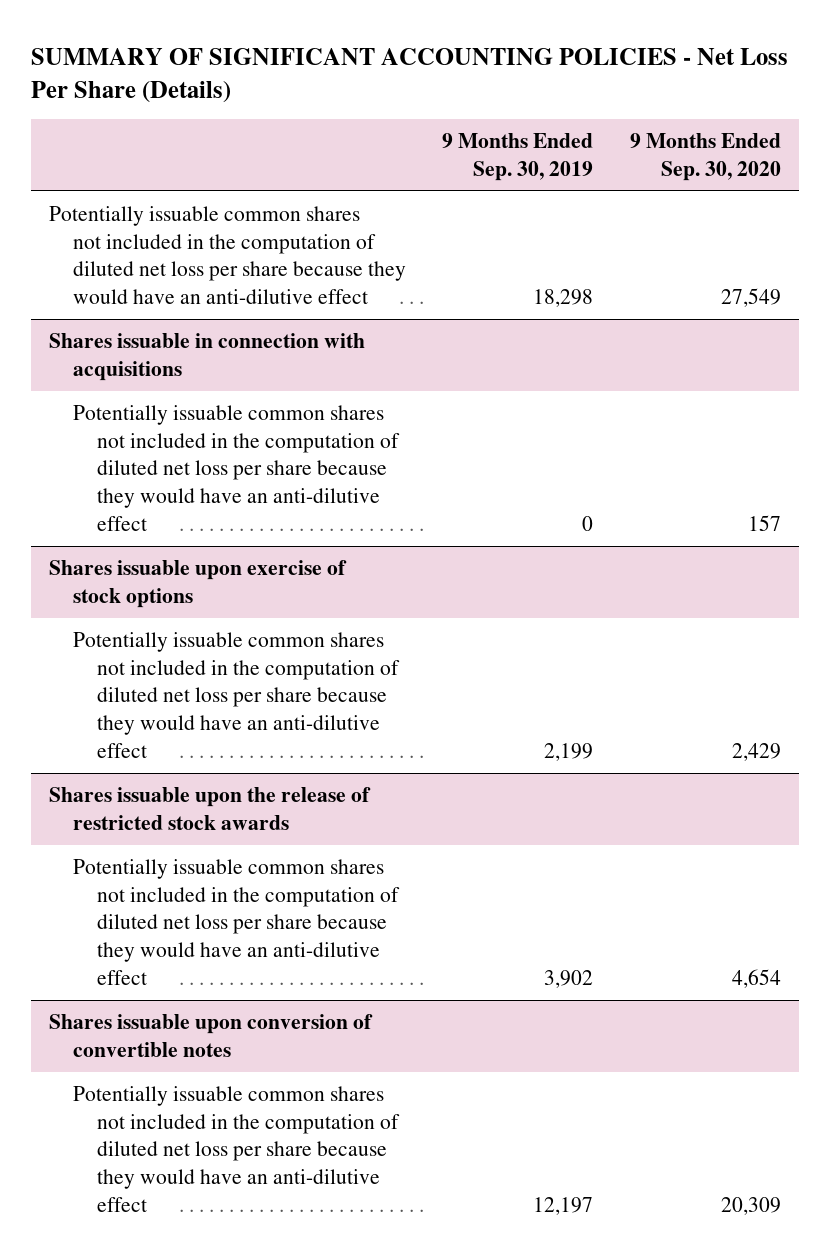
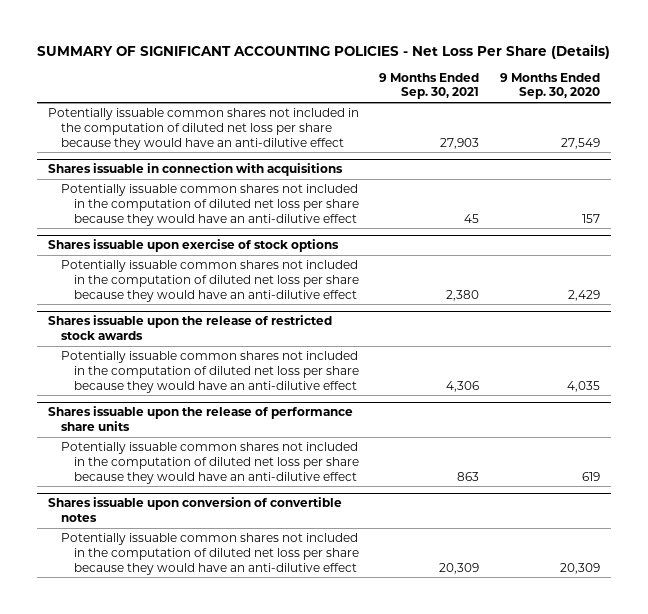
- | 9 Months Ended Sep. 30, 2019 | 9 Months Ended Sep. 30, 2020
+ | 9 Months Ended Sep. 30, 2021 | 9 Months Ended Sep. 30, 2020
@ Shares issuable upon the release of restricted stock awards
- Potentially issuable common shares not included in the computation of diluted net loss per share because they would have an anti-dilutive effect | 3,902 | 4,654
+ Potentially issuable common shares not included in the computation of diluted net loss per share because they would have an anti-dilutive effect | 4,306 | 4,035
+ Shares issuable upon the release of performance share units
+ Potentially issuable common shares not included in the computation of diluted net loss per share because they would have an anti-dilutive effect | 863 | 619

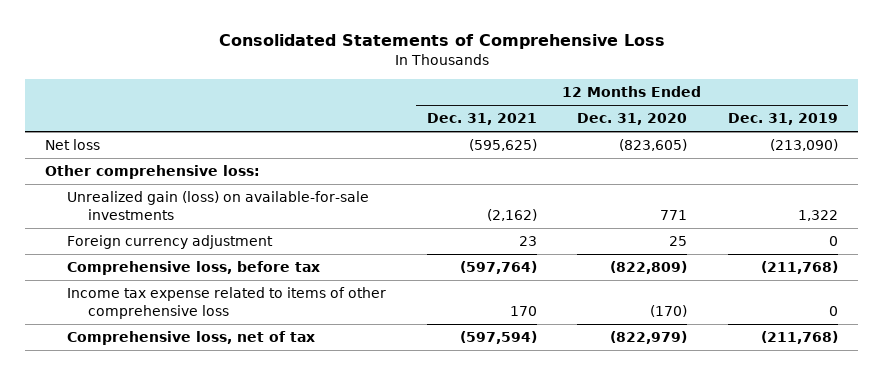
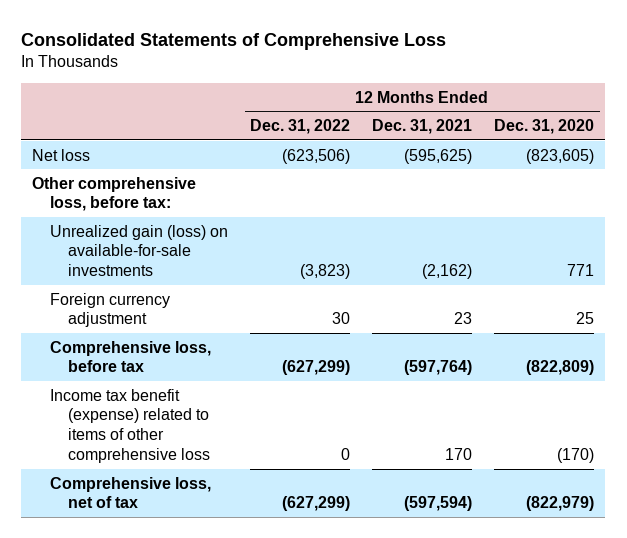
- | 12 Months Ended Dec. 31, 2021 | 12 Months Ended Dec. 31, 2020 | 12 Months Ended Dec. 31, 2019
+ | 12 Months Ended Dec. 31, 2022 | 12 Months Ended Dec. 31, 2021 | 12 Months Ended Dec. 31, 2020
- Other comprehensive loss:
+ Other comprehensive loss, before tax:
- Income tax expense related to items of other comprehensive loss | 170 | (170) | 0
+ Income tax benefit (expense) related to items of other comprehensive loss | 0 | 170 | (170)

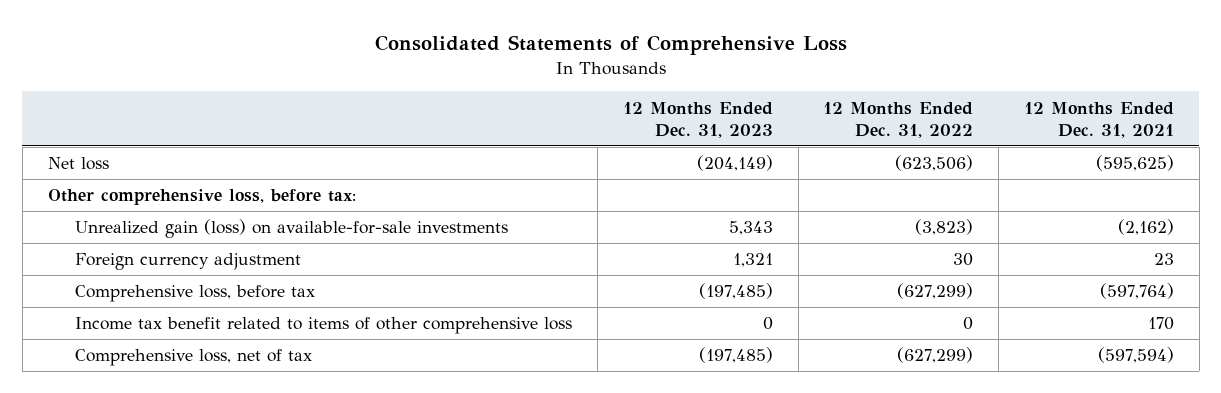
- | 12 Months Ended Dec. 31, 2022 | 12 Months Ended Dec. 31, 2021 | 12 Months Ended Dec. 31, 2020
+ | 12 Months Ended Dec. 31, 2023 | 12 Months Ended Dec. 31, 2022 | 12 Months Ended Dec. 31, 2021
- Income tax benefit (expense) related to items of other comprehensive loss | 0 | 170 | (170)
+ Income tax benefit related to items of other comprehensive loss | 0 | 0 | 170

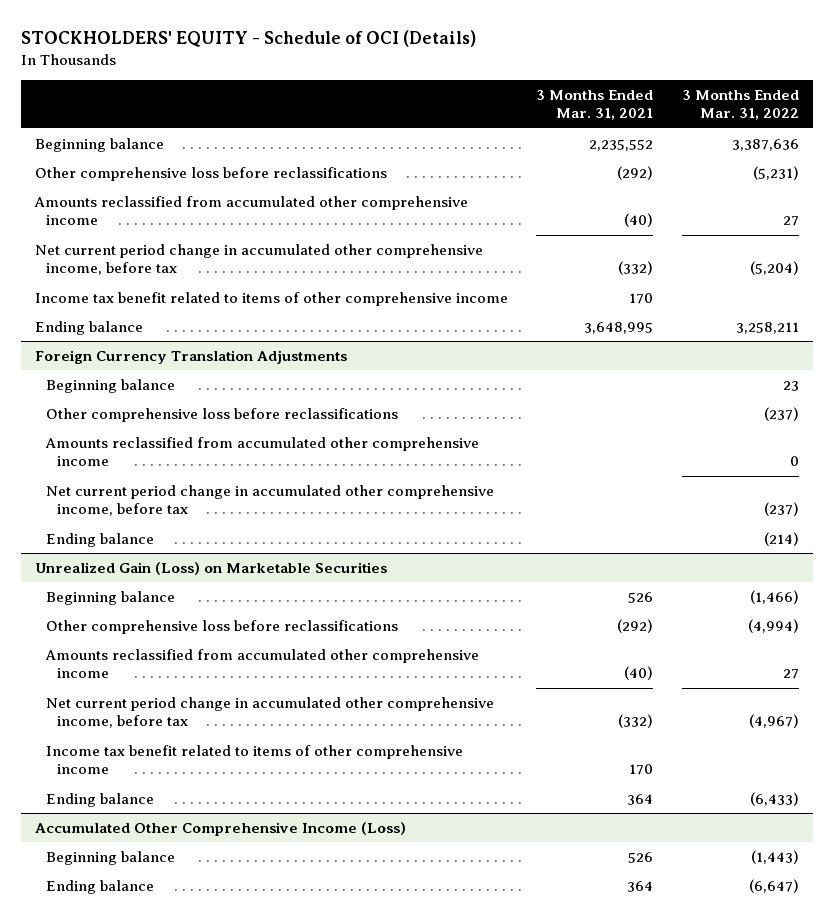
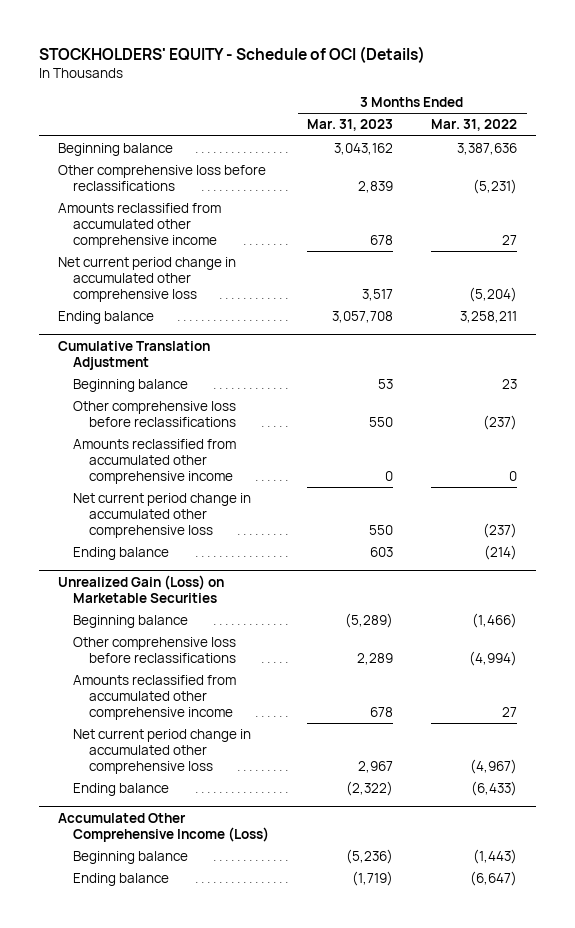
- | 3 Months Ended Mar. 31, 2021 | 3 Months Ended Mar. 31, 2022
+ | 3 Months Ended Mar. 31, 2023 | 3 Months Ended Mar. 31, 2022
- Net current period change in accumulated other comprehensive income, before tax | (332) | (5,204)
- Income tax benefit related to items of other comprehensive income | 170 |
+ Net current period change in accumulated other comprehensive loss | 3,517 | (5,204)
- Foreign Currency Translation Adjustments
+ Cumulative Translation Adjustment
- Net current period change in accumulated other comprehensive income, before tax | | (237)
+ Net current period change in accumulated other comprehensive loss | 550 | (237)
@ Unrealized Gain (Loss) on Marketable Securities
- Net current period change in accumulated other comprehensive income, before tax | (332) | (4,967)
- Income tax benefit related to items of other comprehensive income | 170 |
+ Net current period change in accumulated other comprehensive loss | 2,967 | (4,967)

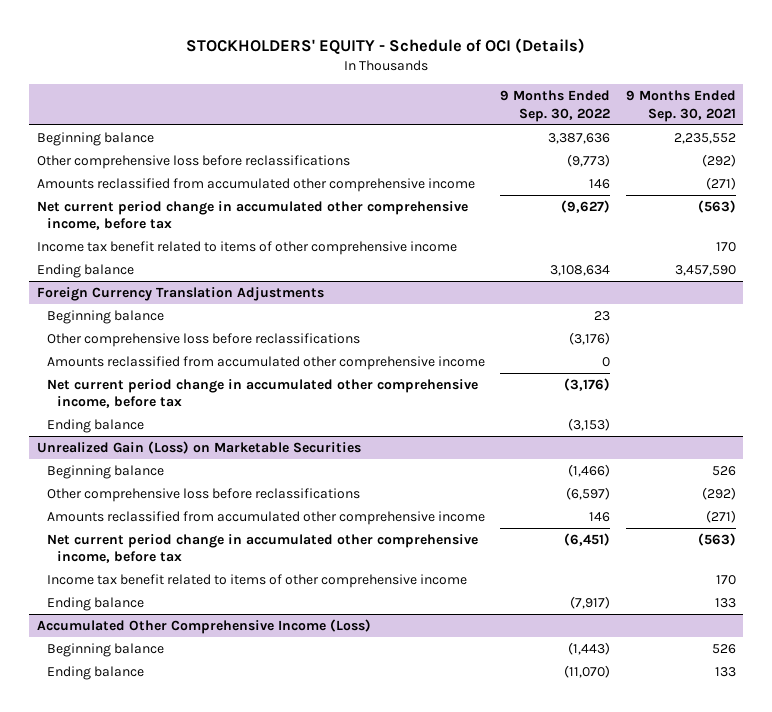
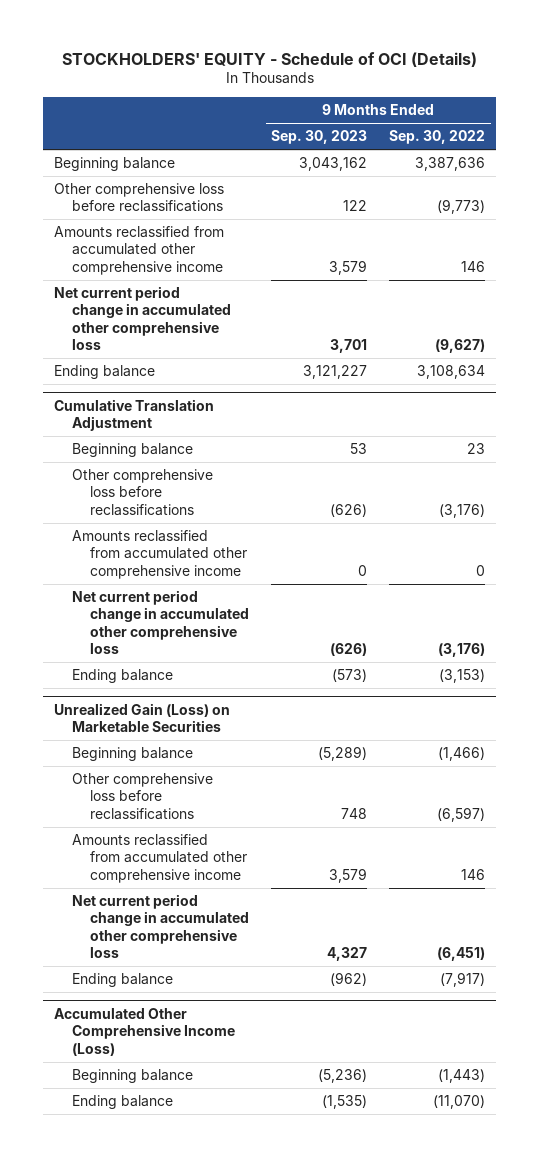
- | 9 Months Ended Sep. 30, 2022 | 9 Months Ended Sep. 30, 2021
+ | 9 Months Ended Sep. 30, 2023 | 9 Months Ended Sep. 30, 2022
- Net current period change in accumulated other comprehensive income, before tax | (9,627) | (563)
- Income tax benefit related to items of other comprehensive income | | 170
+ Net current period change in accumulated other comprehensive loss | 3,701 | (9,627)
- Foreign Currency Translation Adjustments
+ Cumulative Translation Adjustment
- Net current period change in accumulated other comprehensive income, before tax | (3,176) |
+ Net current period change in accumulated other comprehensive loss | (626) | (3,176)
@ Unrealized Gain (Loss) on Marketable Securities
- Net current period change in accumulated other comprehensive income, before tax | (6,451) | (563)
- Income tax benefit related to items of other comprehensive income | | 170
+ Net current period change in accumulated other comprehensive loss | 4,327 | (6,451)

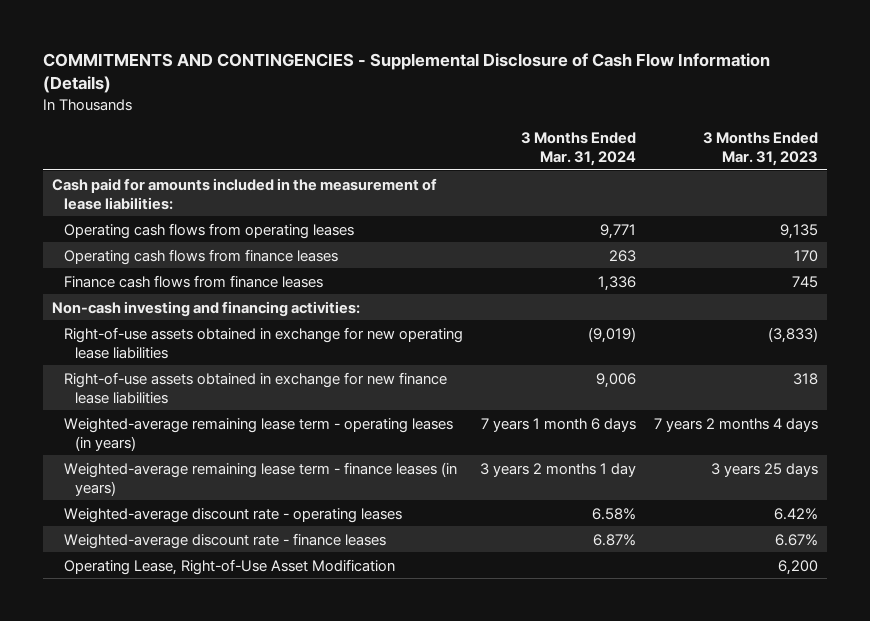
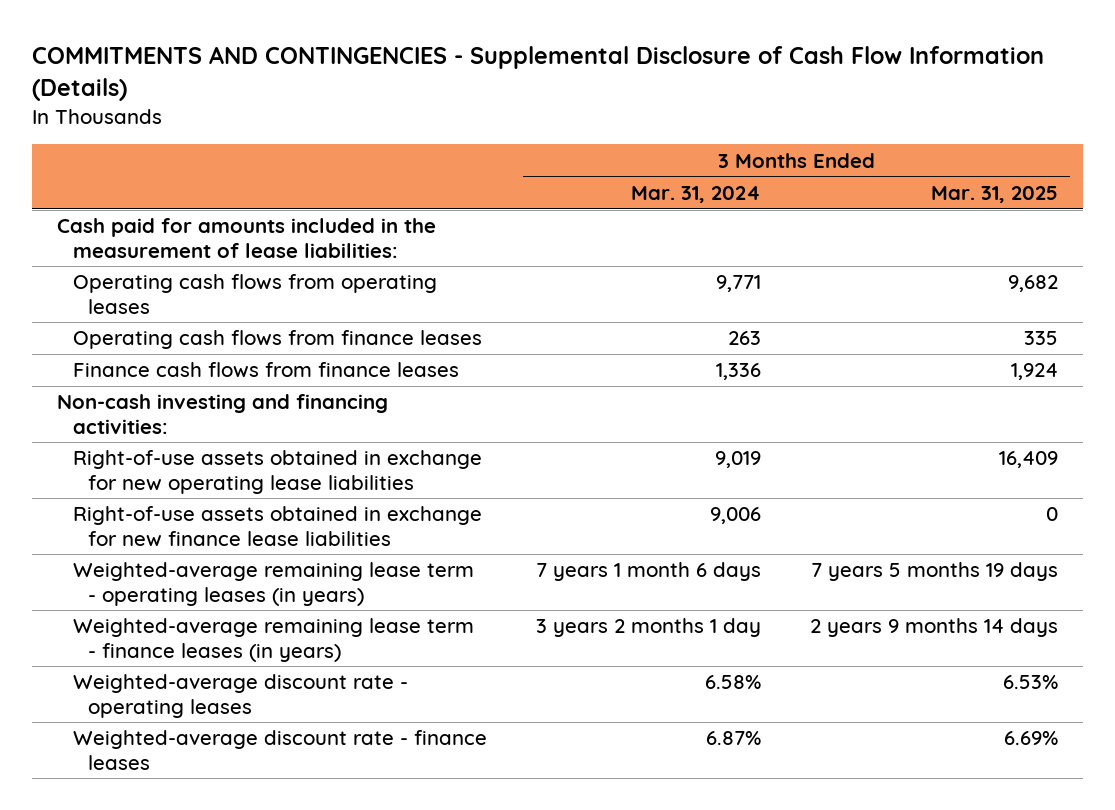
- | 3 Months Ended Mar. 31, 2024 | 3 Months Ended Mar. 31, 2023
+ | 3 Months Ended Mar. 31, 2024 | 3 Months Ended Mar. 31, 2025
- Right-of-use assets obtained in exchange for new operating lease liabilities | (9,019) | (3,833)
+ Right-of-use assets obtained in exchange for new operating lease liabilities | 9,019 | 16,409
- Operating Lease, Right-of-Use Asset Modification | | 6,200

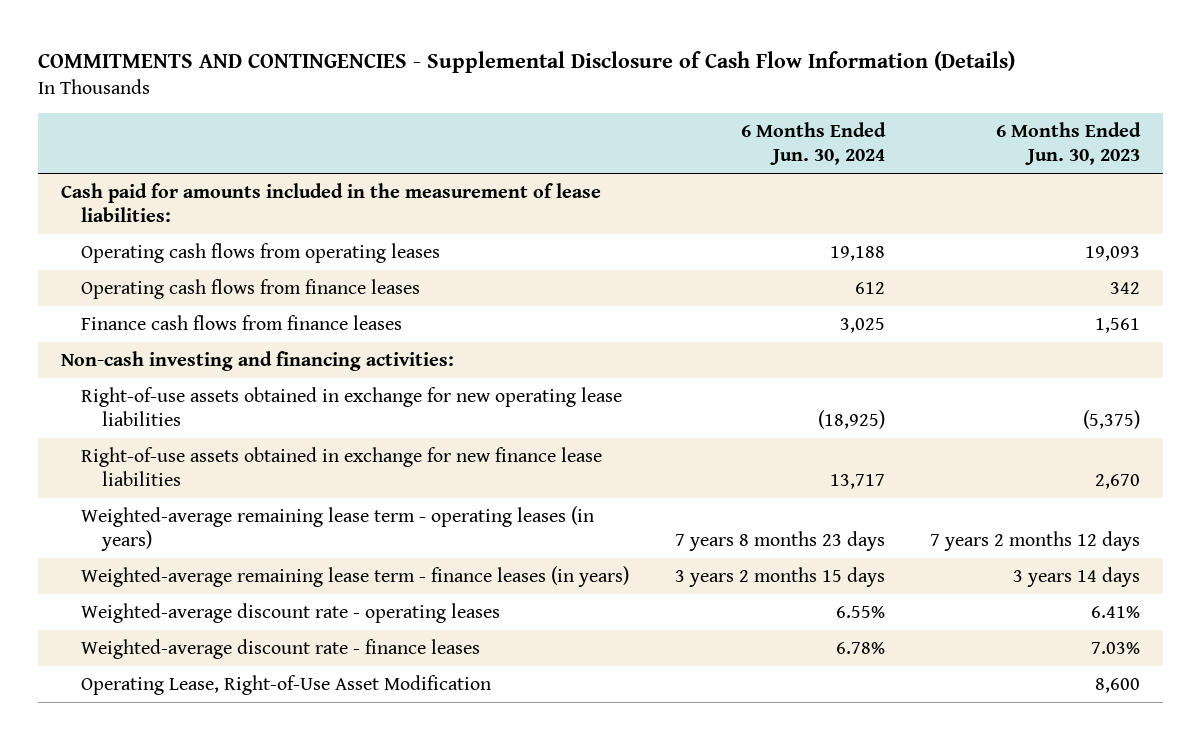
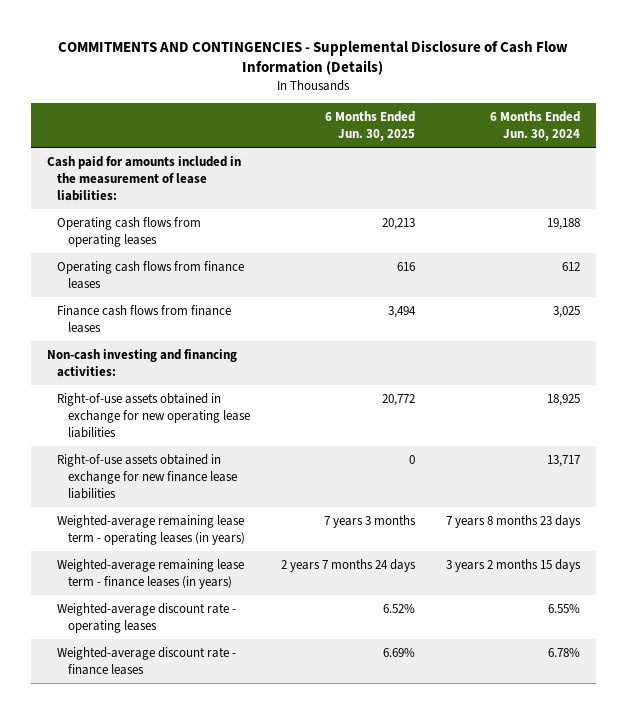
- | 6 Months Ended Jun. 30, 2024 | 6 Months Ended Jun. 30, 2023
+ | 6 Months Ended Jun. 30, 2025 | 6 Months Ended Jun. 30, 2024
- Right-of-use assets obtained in exchange for new operating lease liabilities | (18,925) | (5,375)
+ Right-of-use assets obtained in exchange for new operating lease liabilities | 20,772 | 18,925
- Operating Lease, Right-of-Use Asset Modification | | 8,600

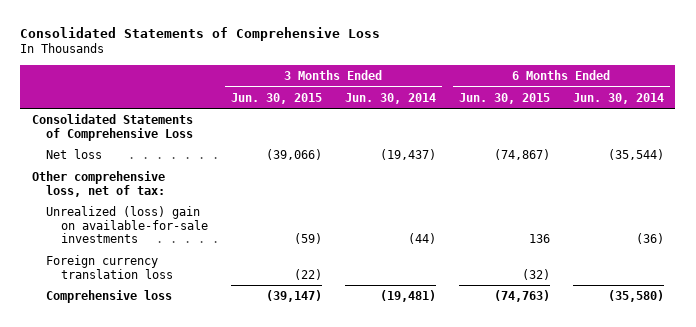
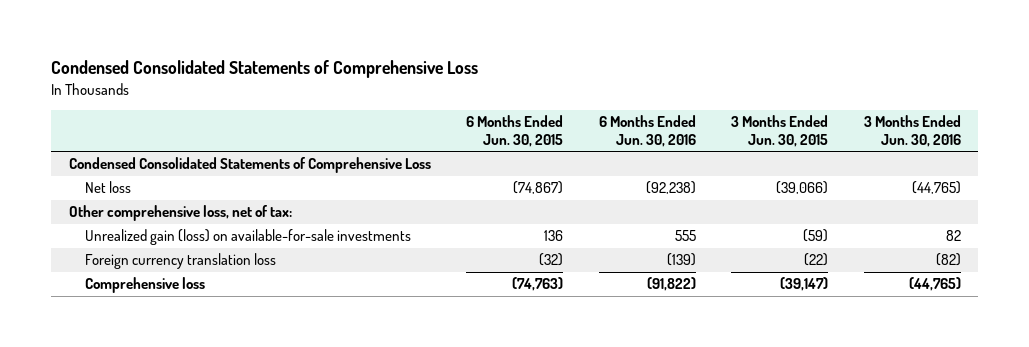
- Consolidated Statements of Comprehensive Loss
+ Condensed Consolidated Statements of Comprehensive Loss
- | 3 Months Ended Jun. 30, 2015 | 3 Months Ended Jun. 30, 2014 | 6 Months Ended Jun. 30, 2015 | 6 Months Ended Jun. 30, 2014
+ | 6 Months Ended Jun. 30, 2015 | 6 Months Ended Jun. 30, 2016 | 3 Months Ended Jun. 30, 2015 | 3 Months Ended Jun. 30, 2016
- Consolidated Statements of Comprehensive Loss
+ Condensed Consolidated Statements of Comprehensive Loss
- Unrealized (loss) gain on available-for-sale investments | (59) | (44) | 136 | (36)
+ Unrealized gain (loss) on available-for-sale investments | 136 | 555 | (59) | 82

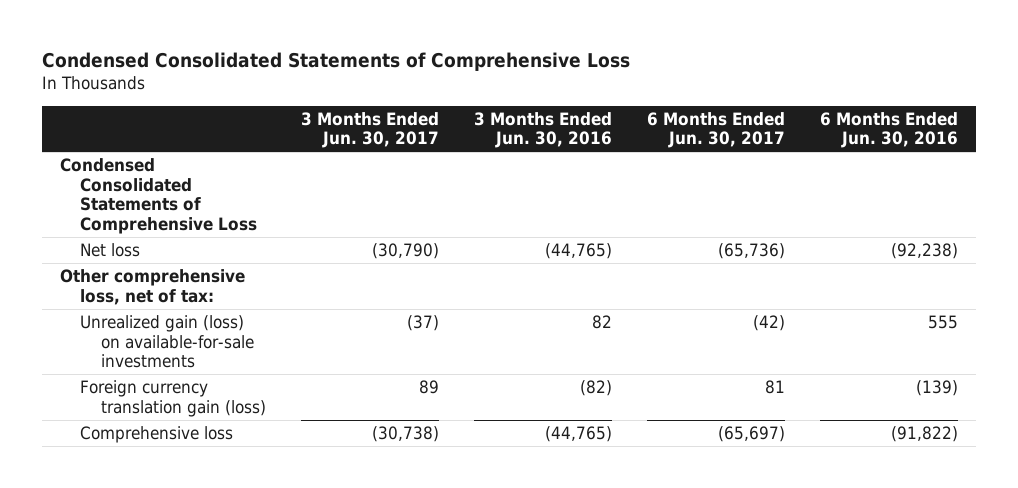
- | 6 Months Ended Jun. 30, 2015 | 6 Months Ended Jun. 30, 2016 | 3 Months Ended Jun. 30, 2015 | 3 Months Ended Jun. 30, 2016
+ | 3 Months Ended Jun. 30, 2017 | 3 Months Ended Jun. 30, 2016 | 6 Months Ended Jun. 30, 2017 | 6 Months Ended Jun. 30, 2016
- Foreign currency translation loss | (32) | (139) | (22) | (82)
+ Foreign currency translation gain (loss) | 89 | (82) | 81 | (139)

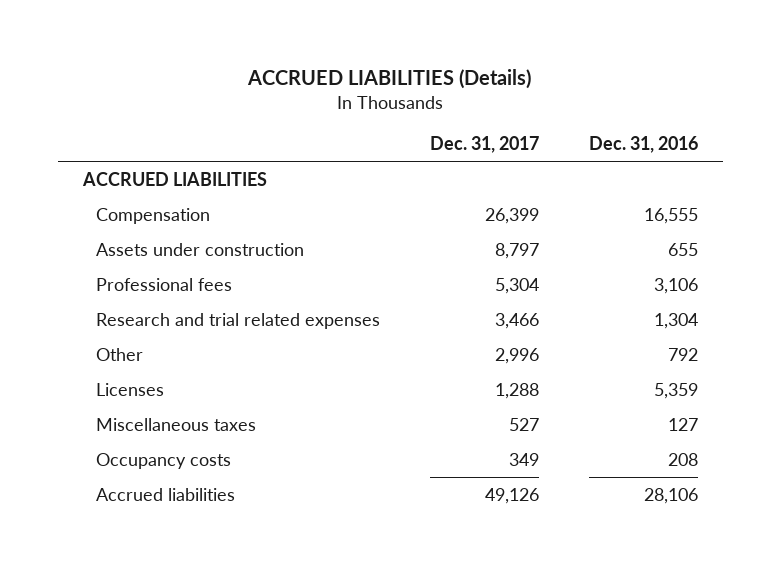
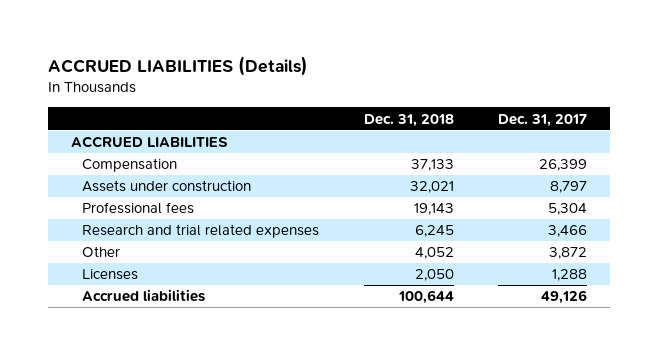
- | Dec. 31, 2017 | Dec. 31, 2016
+ | Dec. 31, 2018 | Dec. 31, 2017
- Other | 2,996 | 792
+ Other | 4,052 | 3,872
- Miscellaneous taxes | 527 | 127
- Occupancy costs | 349 | 208

